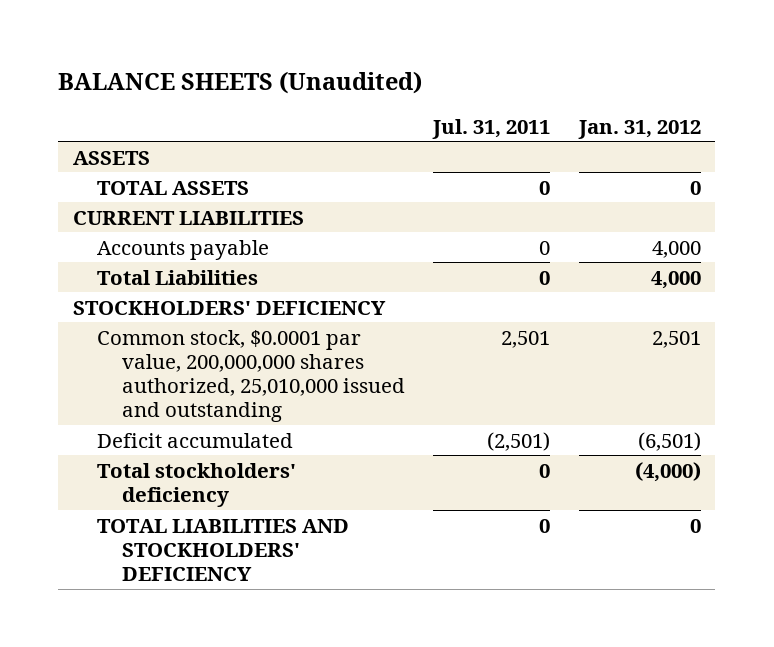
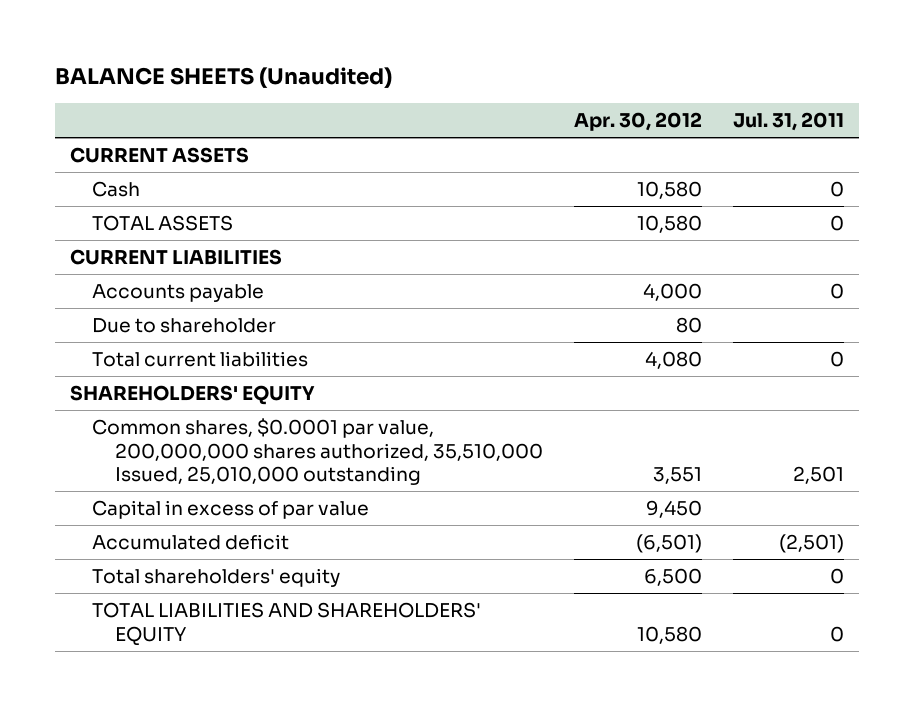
- | Jul. 31, 2011 | Jan. 31, 2012
+ | Apr. 30, 2012 | Jul. 31, 2011
- ASSETS
+ CURRENT ASSETS
+ Cash | 10,580 | 0
- Total Liabilities | 0 | 4,000
- STOCKHOLDERS' DEFICIENCY
- Common stock, $0.0001 par value, 200,000,000 shares authorized, 25,010,000 issued and outstanding | 2,501 | 2,501
- Deficit accumulated | (2,501) | (6,501)
- Total stockholders' deficiency | 0 | (4,000)
- TOTAL LIABILITIES AND STOCKHOLDERS' DEFICIENCY | 0 | 0
+ Due to shareholder | 80 |
+ Total current liabilities | 4,080 | 0
+ SHAREHOLDERS' EQUITY
+ Common shares, $0.0001 par value, 200,000,000 shares authorized, 35,510,000 Issued, 25,010,000 outstanding | 3,551 | 2,501
+ Capital in excess of par value | 9,450 |
+ Accumulated deficit | (6,501) | (2,501)
+ Total shareholders' equity | 6,500 | 0
+ TOTAL LIABILITIES AND SHAREHOLDERS' EQUITY | 10,580 | 0

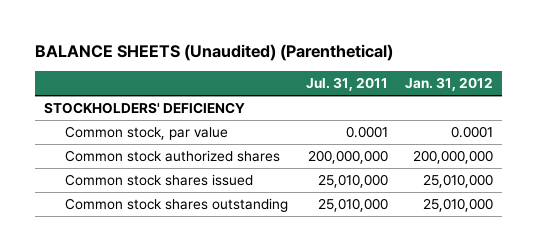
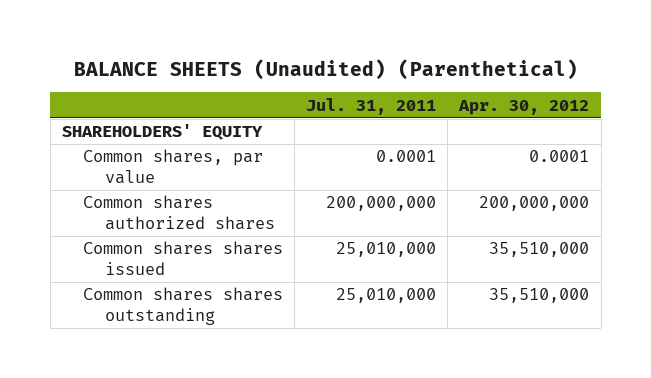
- | Jul. 31, 2011 | Jan. 31, 2012
+ | Jul. 31, 2011 | Apr. 30, 2012
- STOCKHOLDERS' DEFICIENCY
- Common stock, par value | 0.0001 | 0.0001
- Common stock authorized shares | 200,000,000 | 200,000,000
- Common stock shares issued | 25,010,000 | 25,010,000
- Common stock shares outstanding | 25,010,000 | 25,010,000
+ SHAREHOLDERS' EQUITY
+ Common shares, par value | 0.0001 | 0.0001
+ Common shares authorized shares | 200,000,000 | 200,000,000
+ Common shares shares issued | 25,010,000 | 35,510,000
+ Common shares shares outstanding | 25,010,000 | 35,510,000

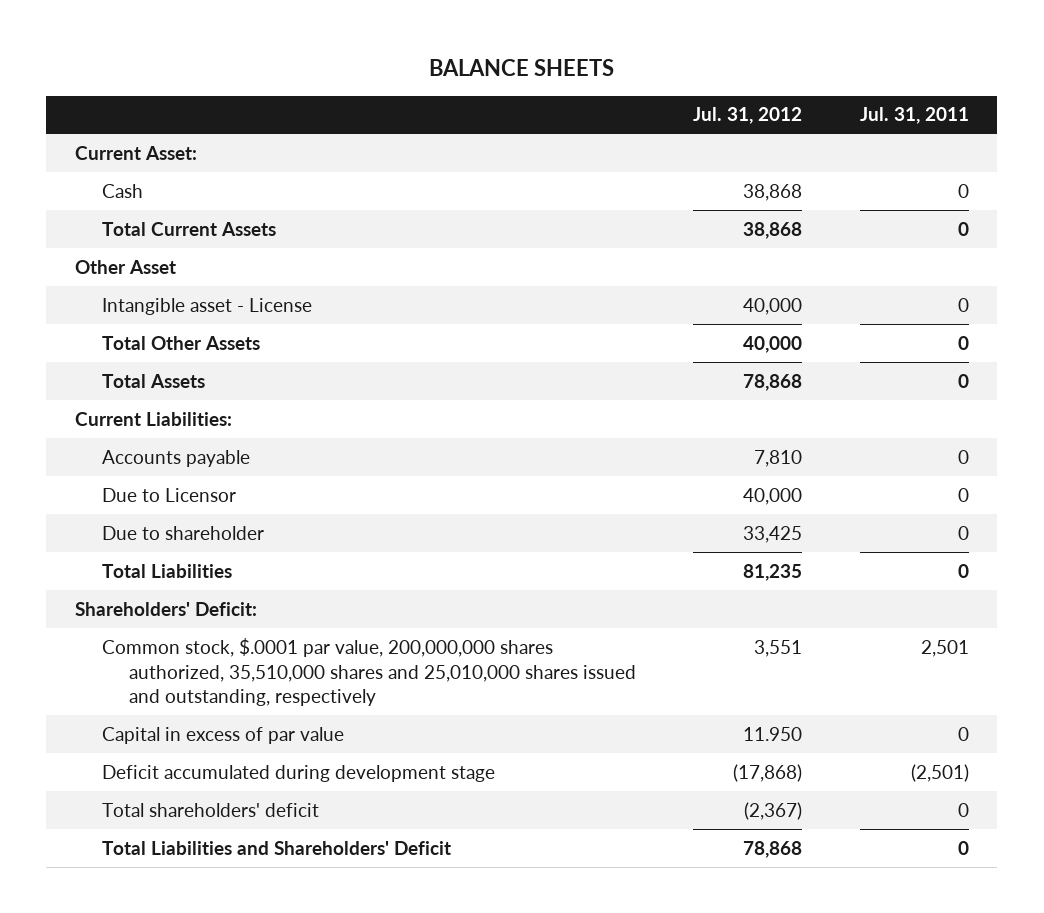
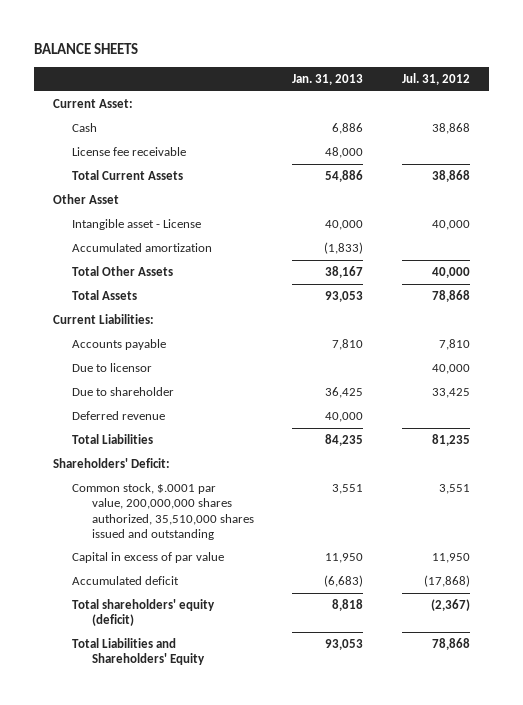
- | Jul. 31, 2012 | Jul. 31, 2011
+ | Jan. 31, 2013 | Jul. 31, 2012
+ License fee receivable | 48,000 |
+ Accumulated amortization | (1,833) |
- Due to Licensor | 40,000 | 0
+ Due to licensor | | 40,000
+ Deferred revenue | 40,000 |
- Common stock, $.0001 par value, 200,000,000 shares authorized, 35,510,000 shares and 25,010,000 shares issued and outstanding, respectively | 3,551 | 2,501
- Capital in excess of par value | 11.950 | 0
- Deficit accumulated during development stage | (17,868) | (2,501)
- Total shareholders' deficit | (2,367) | 0
- Total Liabilities and Shareholders' Deficit | 78,868 | 0
+ Common stock, $.0001 par value, 200,000,000 shares authorized, 35,510,000 shares issued and outstanding | 3,551 | 3,551
+ Capital in excess of par value | 11,950 | 11,950
+ Accumulated deficit | (6,683) | (17,868)
+ Total shareholders' equity (deficit) | 8,818 | (2,367)
+ Total Liabilities and Shareholders' Equity | 93,053 | 78,868

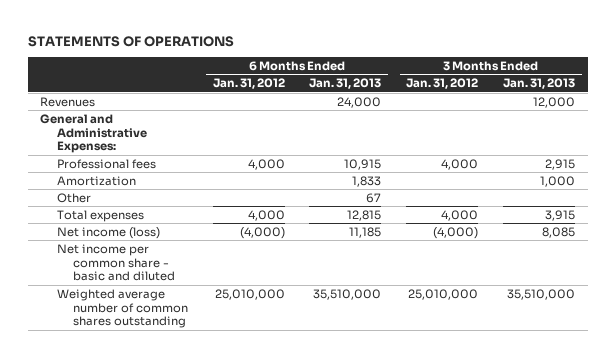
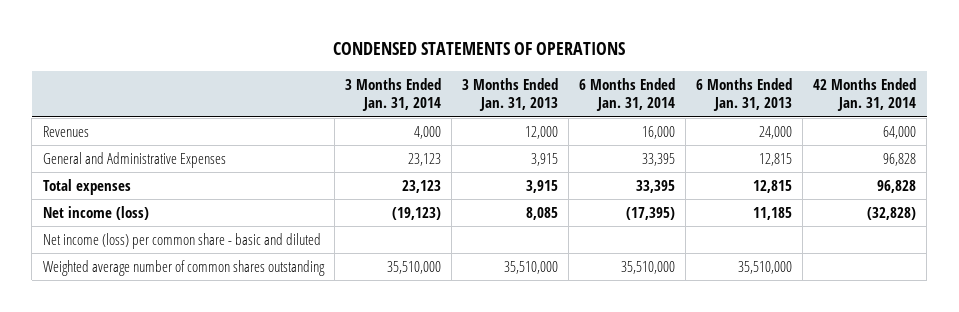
- STATEMENTS OF OPERATIONS
+ CONDENSED STATEMENTS OF OPERATIONS
- | 6 Months Ended Jan. 31, 2012 | 6 Months Ended Jan. 31, 2013 | 3 Months Ended Jan. 31, 2012 | 3 Months Ended Jan. 31, 2013
+ | 3 Months Ended Jan. 31, 2014 | 3 Months Ended Jan. 31, 2013 | 6 Months Ended Jan. 31, 2014 | 6 Months Ended Jan. 31, 2013 | 42 Months Ended Jan. 31, 2014
- General and Administrative Expenses:
- Professional fees | 4,000 | 10,915 | 4,000 | 2,915
- Amortization | | 1,833 | | 1,000
- Other | | 67 | |
+ General and Administrative Expenses | 23,123 | 3,915 | 33,395 | 12,815 | 96,828
- Net income per common share - basic and diluted
+ Net income (loss) per common share - basic and diluted

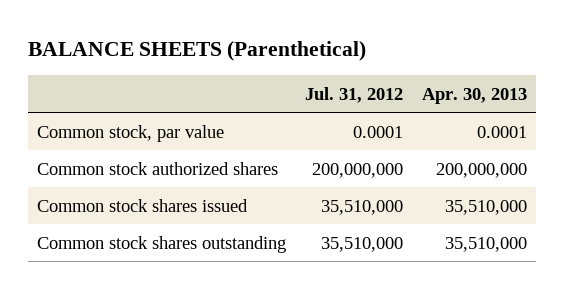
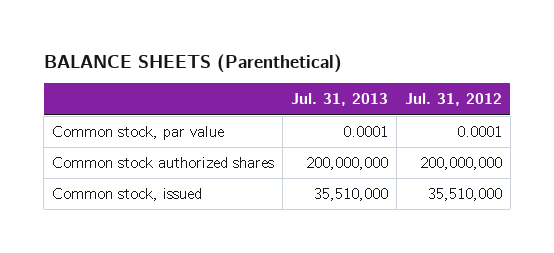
- | Jul. 31, 2012 | Apr. 30, 2013
+ | Jul. 31, 2013 | Jul. 31, 2012
- Common stock shares issued | 35,510,000 | 35,510,000
- Common stock shares outstanding | 35,510,000 | 35,510,000
+ Common stock, issued | 35,510,000 | 35,510,000

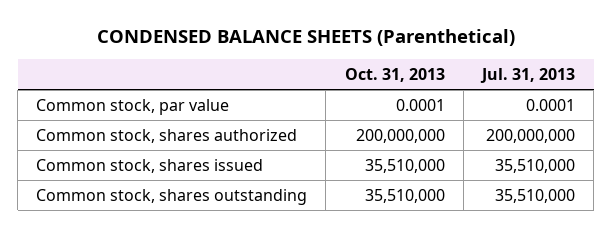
- BALANCE SHEETS (Parenthetical)
+ CONDENSED BALANCE SHEETS (Parenthetical)
- | Jul. 31, 2013 | Jul. 31, 2012
+ | Oct. 31, 2013 | Jul. 31, 2013
- Common stock authorized shares | 200,000,000 | 200,000,000
- Common stock, issued | 35,510,000 | 35,510,000
+ Common stock, shares authorized | 200,000,000 | 200,000,000
+ Common stock, shares issued | 35,510,000 | 35,510,000
+ Common stock, shares outstanding | 35,510,000 | 35,510,000

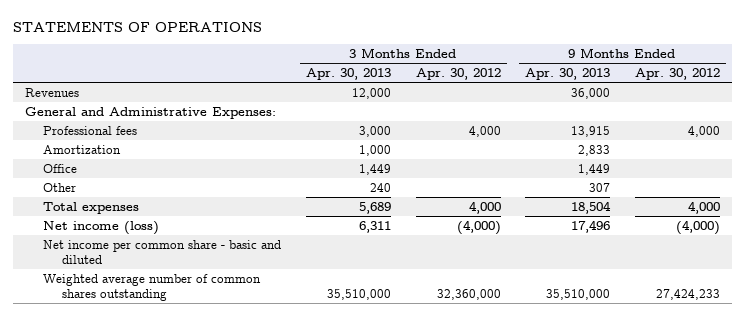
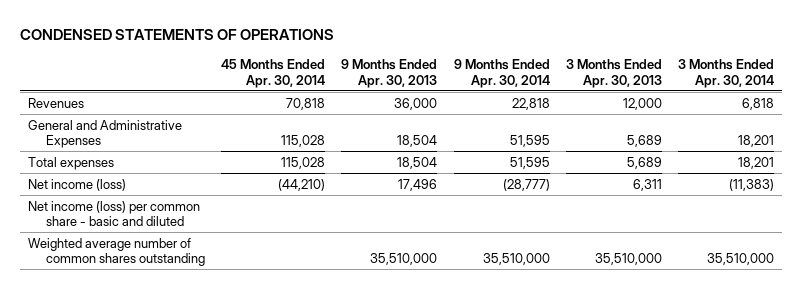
- STATEMENTS OF OPERATIONS
+ CONDENSED STATEMENTS OF OPERATIONS
- | 3 Months Ended Apr. 30, 2013 | 3 Months Ended Apr. 30, 2012 | 9 Months Ended Apr. 30, 2013 | 9 Months Ended Apr. 30, 2012
+ | 45 Months Ended Apr. 30, 2014 | 9 Months Ended Apr. 30, 2013 | 9 Months Ended Apr. 30, 2014 | 3 Months Ended Apr. 30, 2013 | 3 Months Ended Apr. 30, 2014
- General and Administrative Expenses:
- Professional fees | 3,000 | 4,000 | 13,915 | 4,000
- Amortization | 1,000 | | 2,833 |
- Office | 1,449 | | 1,449 |
- Other | 240 | | 307 |
+ General and Administrative Expenses | 115,028 | 18,504 | 51,595 | 5,689 | 18,201
- Net income per common share - basic and diluted
+ Net income (loss) per common share - basic and diluted

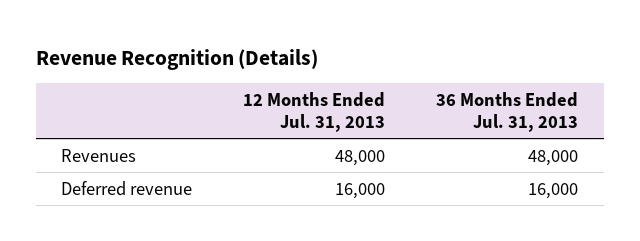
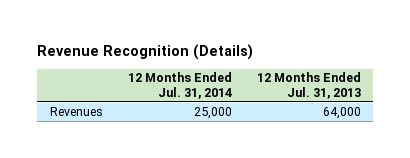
- | 12 Months Ended Jul. 31, 2013 | 36 Months Ended Jul. 31, 2013
+ | 12 Months Ended Jul. 31, 2014 | 12 Months Ended Jul. 31, 2013
- Revenues | 48,000 | 48,000
- Deferred revenue | 16,000 | 16,000
+ Revenues | 25,000 | 64,000

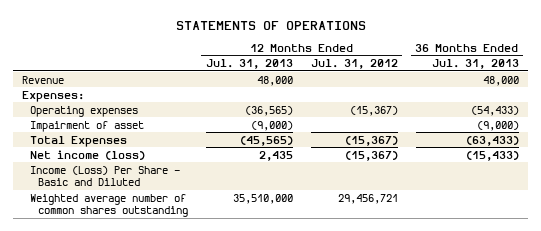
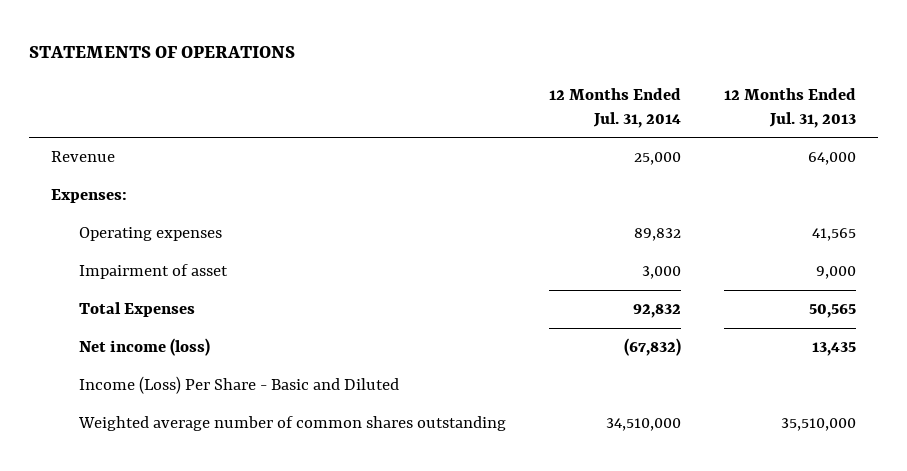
- | 12 Months Ended Jul. 31, 2013 | 12 Months Ended Jul. 31, 2012 | 36 Months Ended Jul. 31, 2013
+ | 12 Months Ended Jul. 31, 2014 | 12 Months Ended Jul. 31, 2013
- Revenue | 48,000 | | 48,000
+ Revenue | 25,000 | 64,000
- Operating expenses | (36,565) | (15,367) | (54,433)
- Impairment of asset | (9,000) | | (9,000)
- Total Expenses | (45,565) | (15,367) | (63,433)
- Net income (loss) | 2,435 | (15,367) | (15,433)
+ Operating expenses | 89,832 | 41,565
+ Impairment of asset | 3,000 | 9,000
+ Total Expenses | 92,832 | 50,565
+ Net income (loss) | (67,832) | 13,435

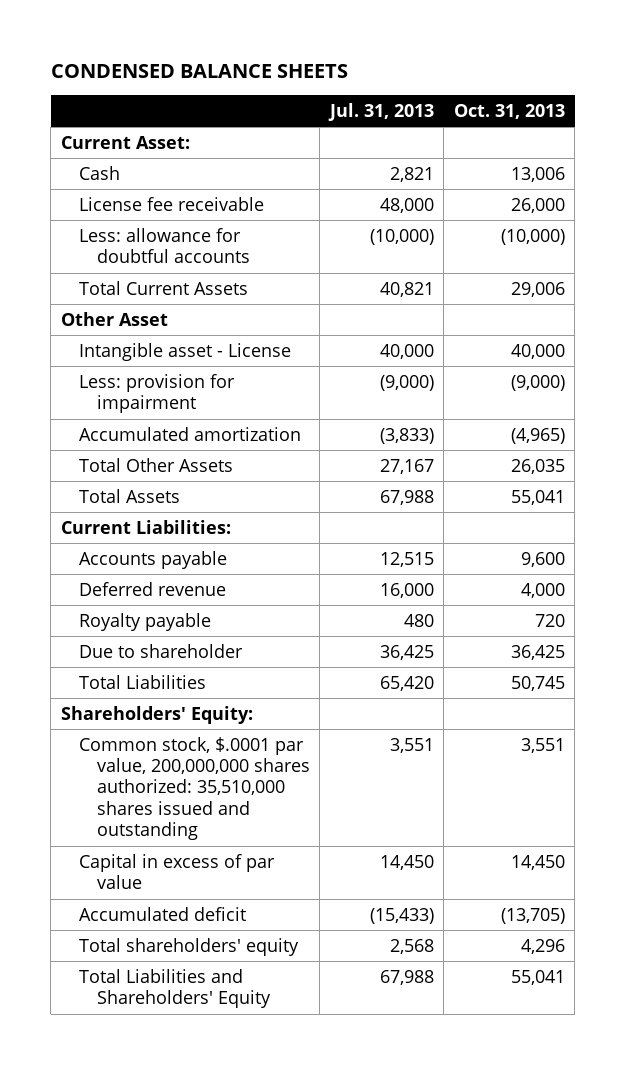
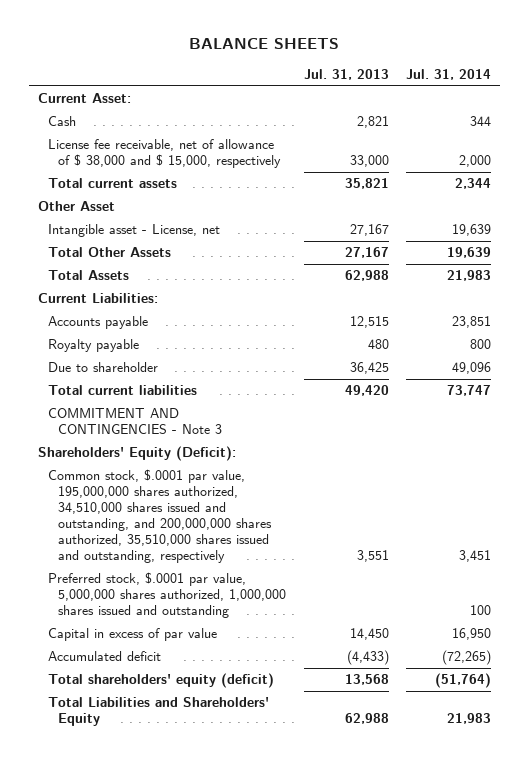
- CONDENSED BALANCE SHEETS
+ BALANCE SHEETS
- | Jul. 31, 2013 | Oct. 31, 2013
+ | Jul. 31, 2013 | Jul. 31, 2014
- License fee receivable | 48,000 | 26,000
- Less: allowance for doubtful accounts | (10,000) | (10,000)
- Total Current Assets | 40,821 | 29,006
+ License fee receivable, net of allowance of $ 38,000 and $ 15,000, respectively | 33,000 | 2,000
+ Total current assets | 35,821 | 2,344
- Intangible asset - License | 40,000 | 40,000
- Less: provision for impairment | (9,000) | (9,000)
- Accumulated amortization | (3,833) | (4,965)
+ Intangible asset - License, net | 27,167 | 19,639
- Total Assets | 67,988 | 55,041
+ Total Assets | 62,988 | 21,983
- Deferred revenue | 16,000 | 4,000
- Total Liabilities | 65,420 | 50,745
- Shareholders' Equity:
- Common stock, $.0001 par value, 200,000,000 shares authorized: 35,510,000 shares issued and outstanding | 3,551 | 3,551
+ Total current liabilities | 49,420 | 73,747
+ COMMITMENT AND CONTINGENCIES - Note 3
+ Shareholders' Equity (Deficit):
+ Common stock, $.0001 par value, 195,000,000 shares authorized, 34,510,000 shares issued and outstanding, and 200,000,000 shares authorized, 35,510,000 shares issued and outstanding, respectively | 3,551 | 3,451
+ Preferred stock, $.0001 par value, 5,000,000 shares authorized, 1,000,000 shares issued and outstanding | | 100
- Accumulated deficit | (15,433) | (13,705)
- Total shareholders' equity | 2,568 | 4,296
- Total Liabilities and Shareholders' Equity | 67,988 | 55,041
+ Accumulated deficit | (4,433) | (72,265)
+ Total shareholders' equity (deficit) | 13,568 | (51,764)
+ Total Liabilities and Shareholders' Equity | 62,988 | 21,983

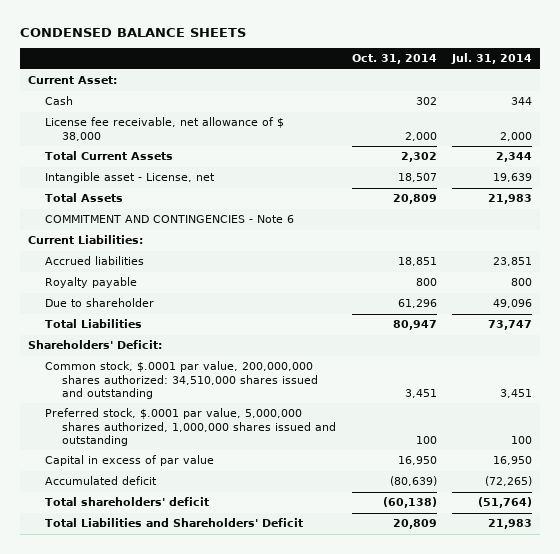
- BALANCE SHEETS
+ CONDENSED BALANCE SHEETS
- | Jul. 31, 2013 | Jul. 31, 2014
+ | Oct. 31, 2014 | Jul. 31, 2014
- License fee receivable, net of allowance of $ 38,000 and $ 15,000, respectively | 33,000 | 2,000
- Total current assets | 35,821 | 2,344
- Other Asset
+ License fee receivable, net allowance of $ 38,000 | 2,000 | 2,000
+ Total Current Assets | 2,302 | 2,344
- Total Other Assets | 27,167 | 19,639
+ COMMITMENT AND CONTINGENCIES - Note 6
- Accounts payable | 12,515 | 23,851
+ Accrued liabilities | 18,851 | 23,851
- Total current liabilities | 49,420 | 73,747
- COMMITMENT AND CONTINGENCIES - Note 3
- Shareholders' Equity (Deficit):
- Common stock, $.0001 par value, 195,000,000 shares authorized, 34,510,000 shares issued and outstanding, and 200,000,000 shares authorized, 35,510,000 shares issued and outstanding, respectively | 3,551 | 3,451
+ Total Liabilities | 80,947 | 73,747
+ Shareholders' Deficit:
+ Common stock, $.0001 par value, 200,000,000 shares authorized: 34,510,000 shares issued and outstanding | 3,451 | 3,451
- Total shareholders' equity (deficit) | 13,568 | (51,764)
- Total Liabilities and Shareholders' Equity | 62,988 | 21,983
+ Total shareholders' deficit | (60,138) | (51,764)
+ Total Liabilities and Shareholders' Deficit | 20,809 | 21,983

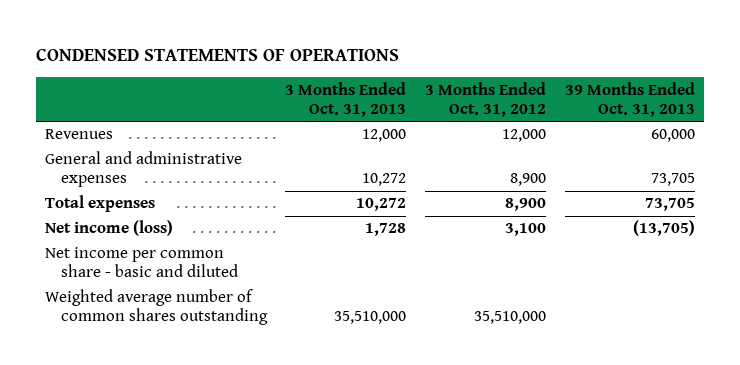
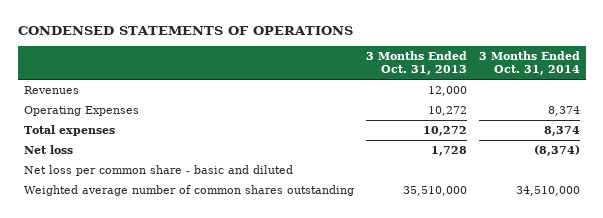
- | 3 Months Ended Oct. 31, 2013 | 3 Months Ended Oct. 31, 2012 | 39 Months Ended Oct. 31, 2013
+ | 3 Months Ended Oct. 31, 2013 | 3 Months Ended Oct. 31, 2014
- General and administrative expenses | 10,272 | 8,900 | 73,705
+ Operating Expenses | 10,272 | 8,374
- Net income (loss) | 1,728 | 3,100 | (13,705)
- Net income per common share - basic and diluted
+ Net loss | 1,728 | (8,374)
+ Net loss per common share - basic and diluted

